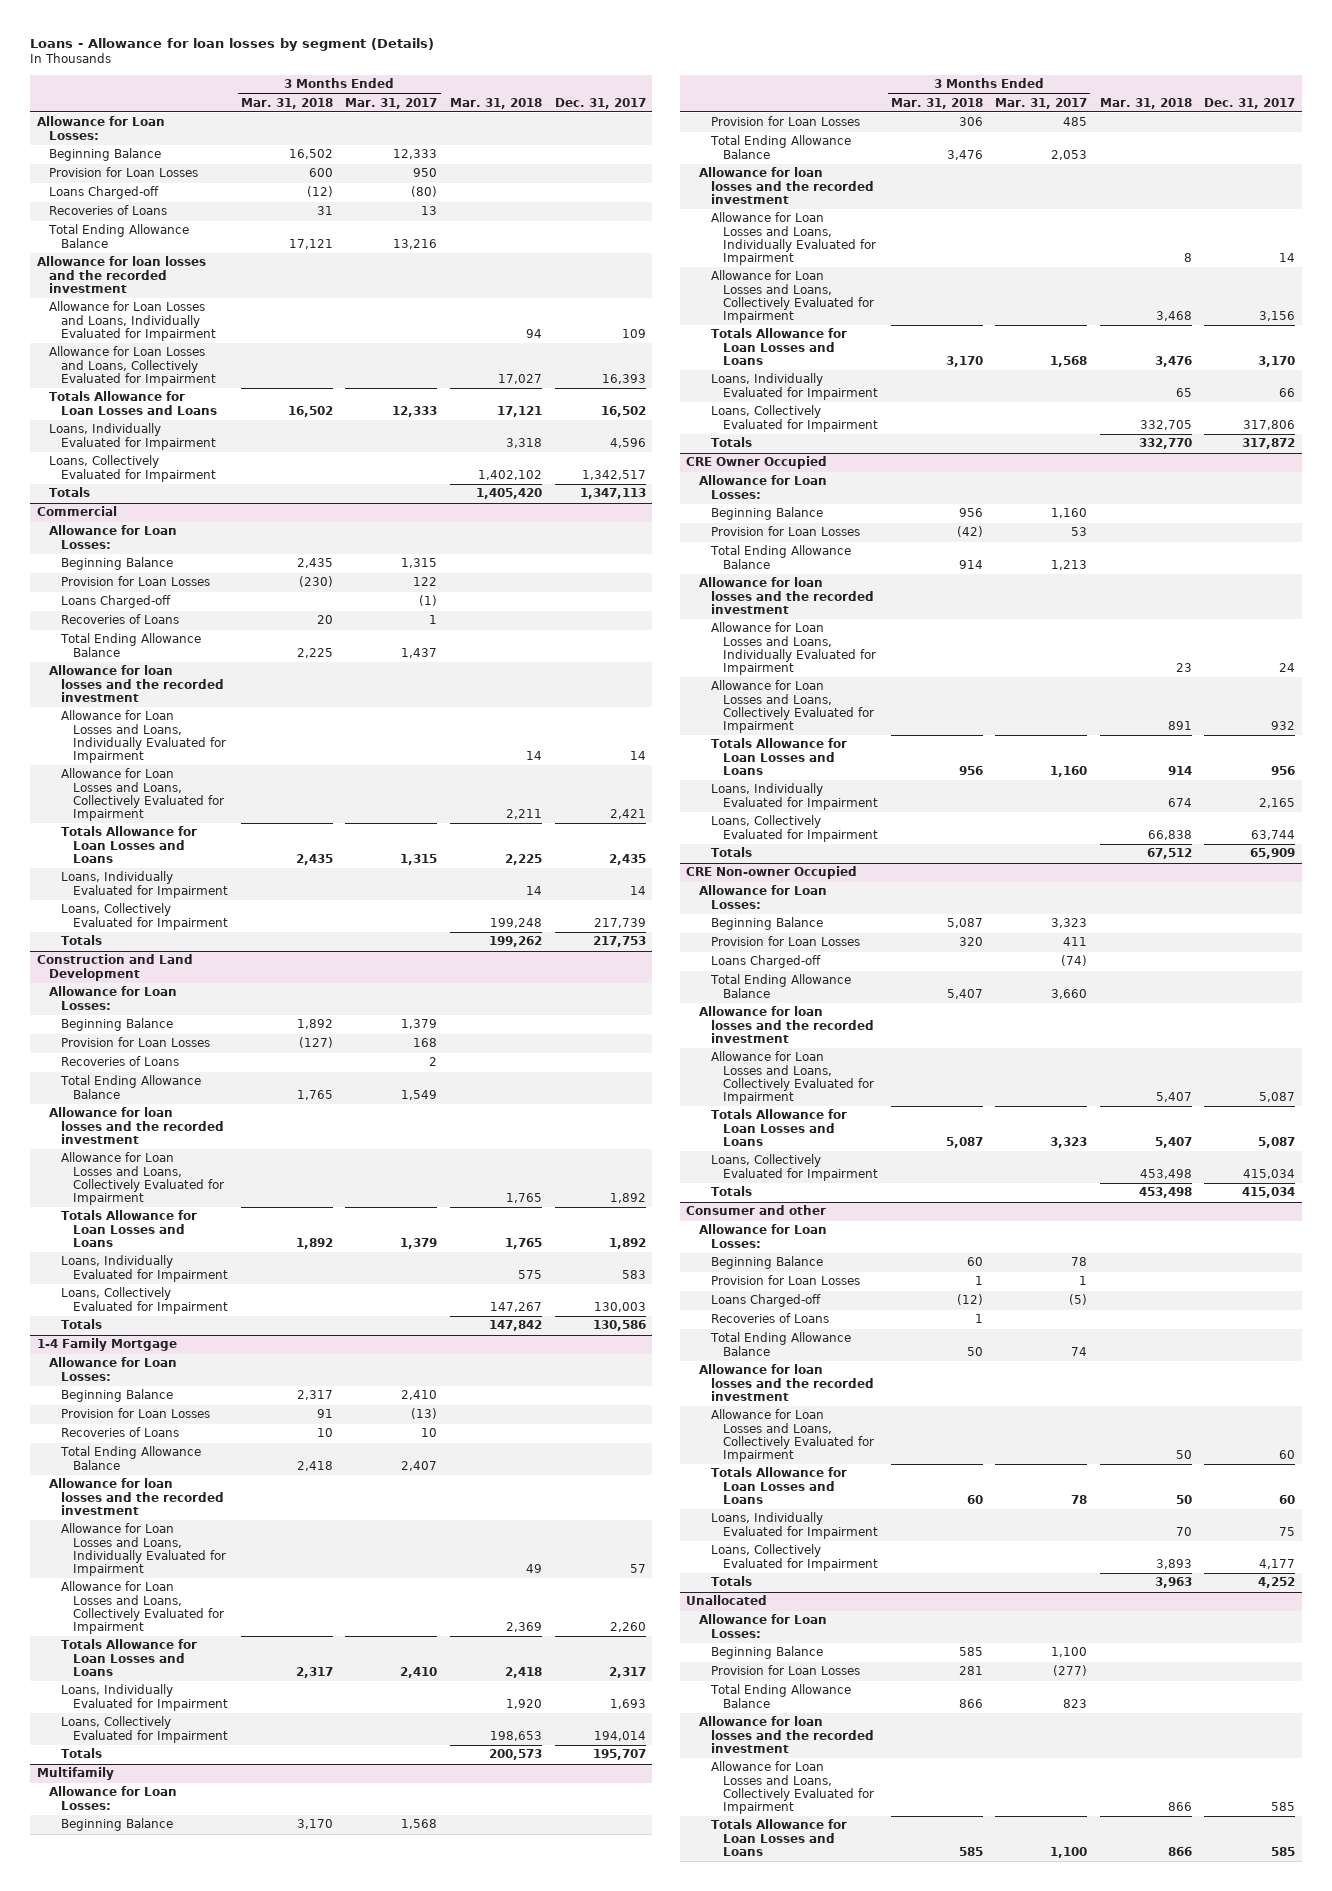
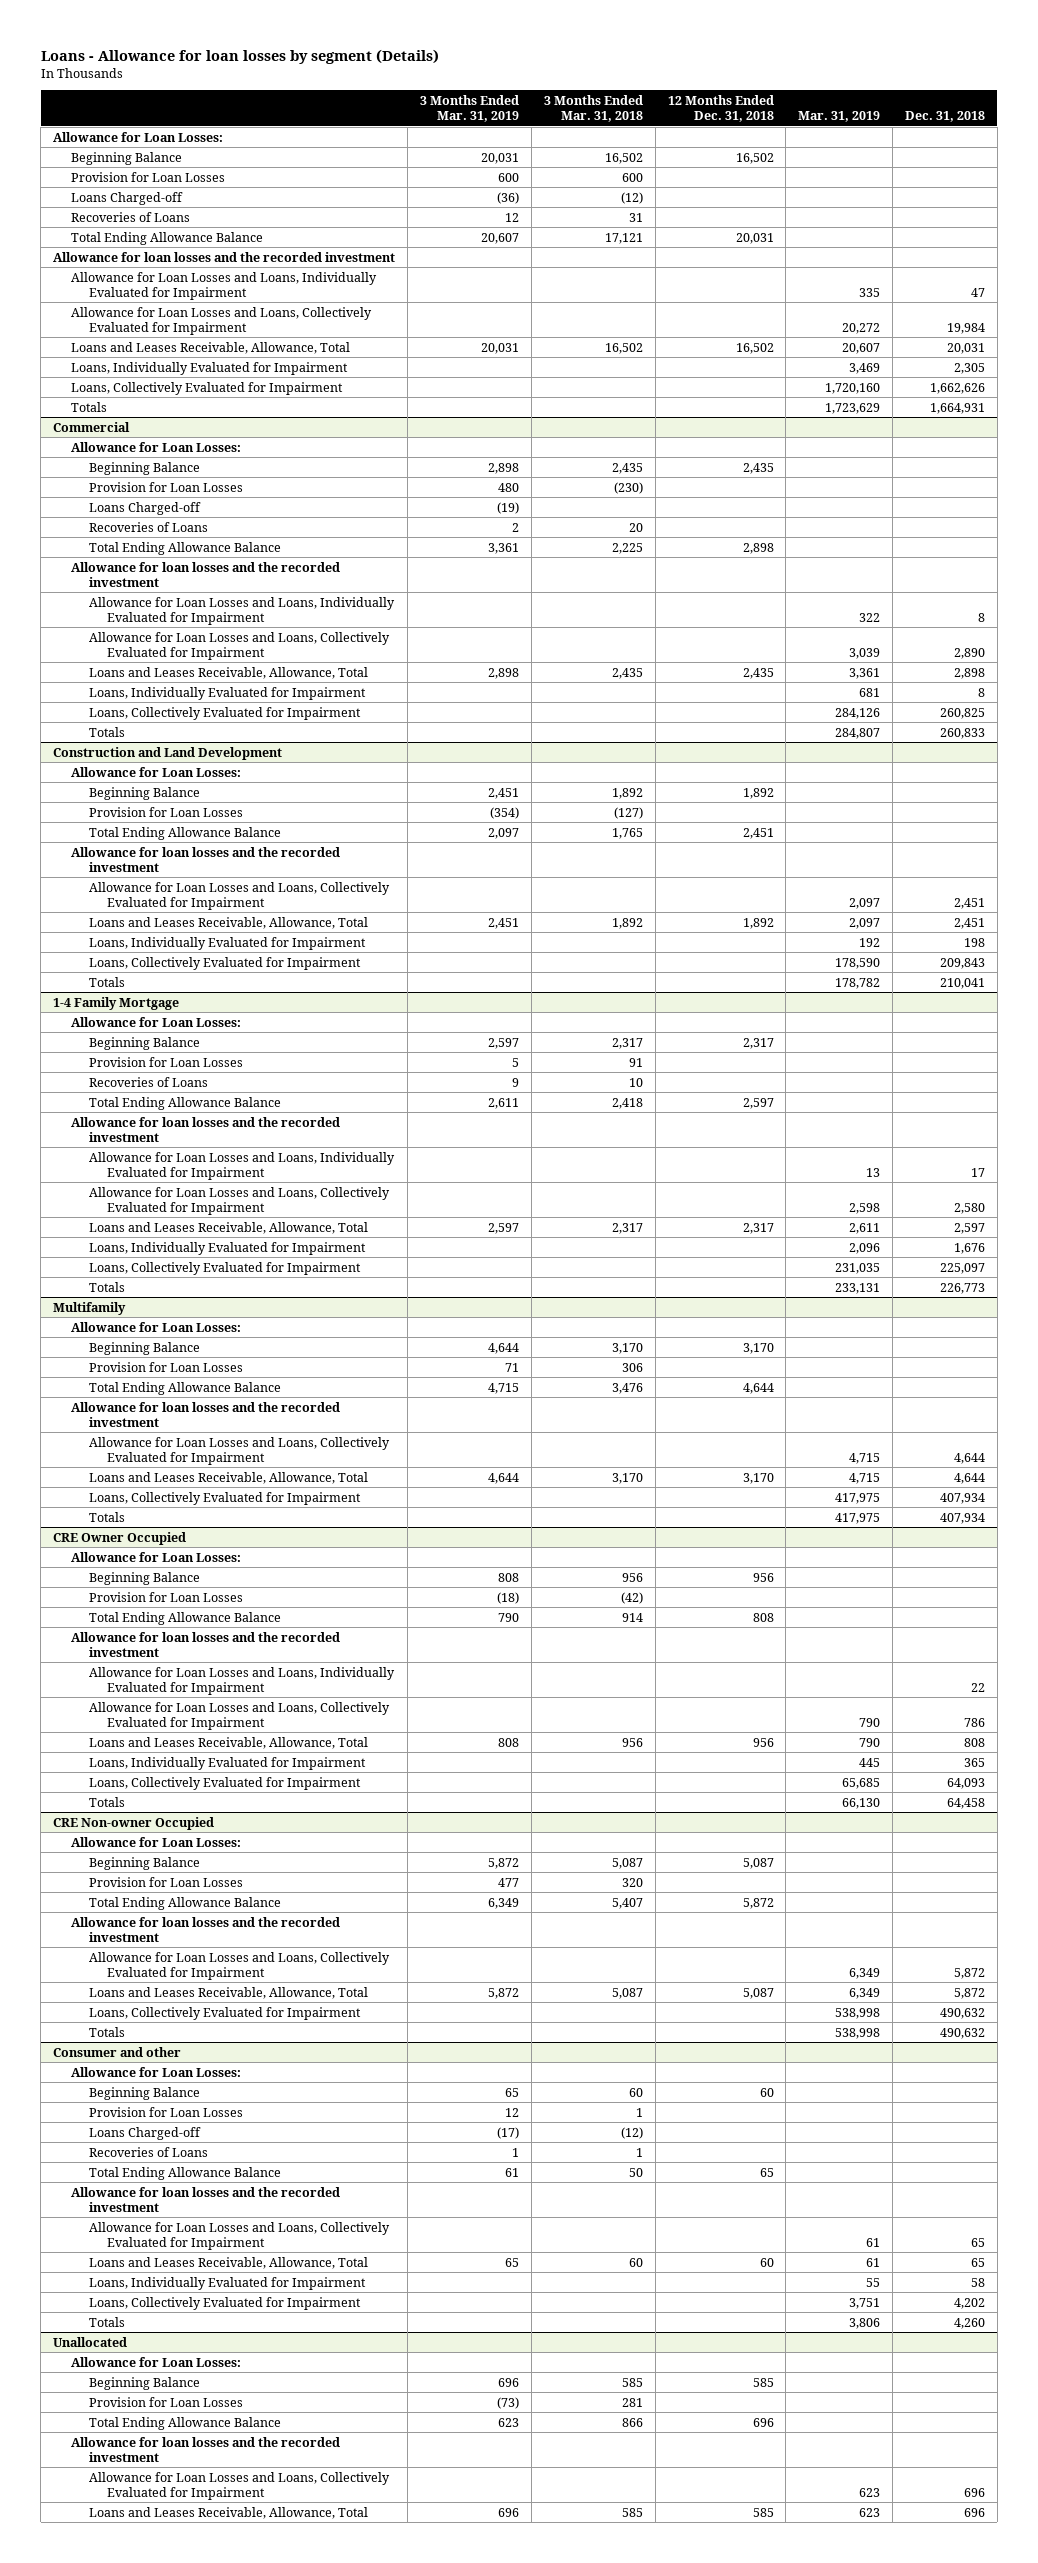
- | 3 Months Ended Mar. 31, 2018 | 3 Months Ended Mar. 31, 2017 | Mar. 31, 2018 | Dec. 31, 2017
+ | 3 Months Ended Mar. 31, 2019 | 3 Months Ended Mar. 31, 2018 | 12 Months Ended Dec. 31, 2018 | Mar. 31, 2019 | Dec. 31, 2018
- Totals Allowance for Loan Losses and Loans | 16,502 | 12,333 | 17,121 | 16,502
+ Loans and Leases Receivable, Allowance, Total | 20,031 | 16,502 | 16,502 | 20,607 | 20,031
@ Commercial
- Totals Allowance for Loan Losses and Loans | 2,435 | 1,315 | 2,225 | 2,435
+ Loans and Leases Receivable, Allowance, Total | 2,898 | 2,435 | 2,435 | 3,361 | 2,898
@ Construction and Land Development
- Recoveries of Loans | | 2 | |
- Totals Allowance for Loan Losses and Loans | 1,892 | 1,379 | 1,765 | 1,892
+ Loans and Leases Receivable, Allowance, Total | 2,451 | 1,892 | 1,892 | 2,097 | 2,451
@ 1-4 Family Mortgage
- Totals Allowance for Loan Losses and Loans | 2,317 | 2,410 | 2,418 | 2,317
+ Loans and Leases Receivable, Allowance, Total | 2,597 | 2,317 | 2,317 | 2,611 | 2,597
@ Multifamily
- Allowance for Loan Losses and Loans, Individually Evaluated for Impairment | | | 8 | 14
- Totals Allowance for Loan Losses and Loans | 3,170 | 1,568 | 3,476 | 3,170
- Loans, Individually Evaluated for Impairment | | | 65 | 66
+ Loans and Leases Receivable, Allowance, Total | 4,644 | 3,170 | 3,170 | 4,715 | 4,644
@ CRE Owner Occupied
- Totals Allowance for Loan Losses and Loans | 956 | 1,160 | 914 | 956
+ Loans and Leases Receivable, Allowance, Total | 808 | 956 | 956 | 790 | 808
@ CRE Non-owner Occupied
- Loans Charged-off | | (74) | |
- Totals Allowance for Loan Losses and Loans | 5,087 | 3,323 | 5,407 | 5,087
+ Loans and Leases Receivable, Allowance, Total | 5,872 | 5,087 | 5,087 | 6,349 | 5,872
@ Consumer and other
- Totals Allowance for Loan Losses and Loans | 60 | 78 | 50 | 60
+ Loans and Leases Receivable, Allowance, Total | 65 | 60 | 60 | 61 | 65
@ Unallocated
- Totals Allowance for Loan Losses and Loans | 585 | 1,100 | 866 | 585
+ Loans and Leases Receivable, Allowance, Total | 696 | 585 | 585 | 623 | 696

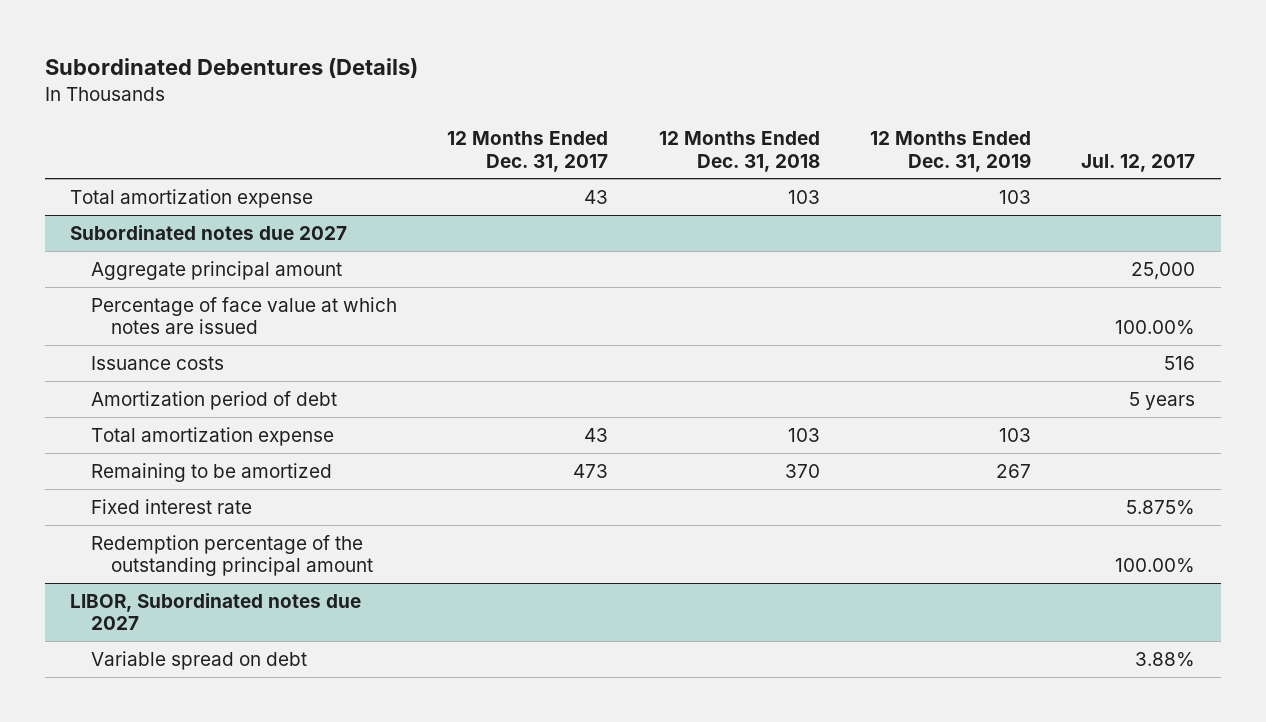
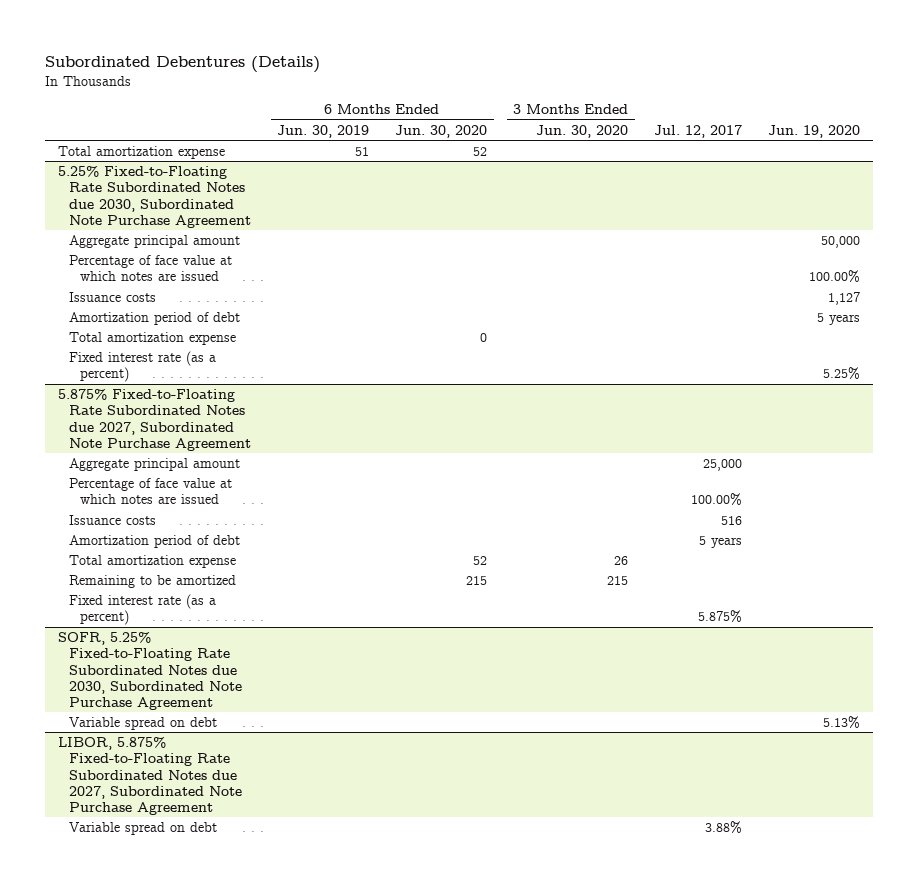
- | 12 Months Ended Dec. 31, 2017 | 12 Months Ended Dec. 31, 2018 | 12 Months Ended Dec. 31, 2019 | Jul. 12, 2017
+ | 6 Months Ended Jun. 30, 2019 | 6 Months Ended Jun. 30, 2020 | 3 Months Ended Jun. 30, 2020 | Jul. 12, 2017 | Jun. 19, 2020
- Subordinated notes due 2027
+ 5.25% Fixed-to-Floating Rate Subordinated Notes due 2030, Subordinated Note Purchase Agreement
+ Aggregate principal amount | | | | | 50,000
+ Percentage of face value at which notes are issued | | | | | 100.00%
+ Issuance costs | | | | | 1,127
+ Amortization period of debt | | | | | 5 years
+ Total amortization expense | | 0 | | |
+ Fixed interest rate (as a percent) | | | | | 5.25%
+ 5.875% Fixed-to-Floating Rate Subordinated Notes due 2027, Subordinated Note Purchase Agreement
- Fixed interest rate | | | | 5.875%
- Redemption percentage of the outstanding principal amount | | | | 100.00%
- LIBOR, Subordinated notes due 2027
+ Fixed interest rate (as a percent) | | | | 5.875% |
+ SOFR, 5.25% Fixed-to-Floating Rate Subordinated Notes due 2030, Subordinated Note Purchase Agreement
+ Variable spread on debt | | | | | 5.13%
+ LIBOR, 5.875% Fixed-to-Floating Rate Subordinated Notes due 2027, Subordinated Note Purchase Agreement

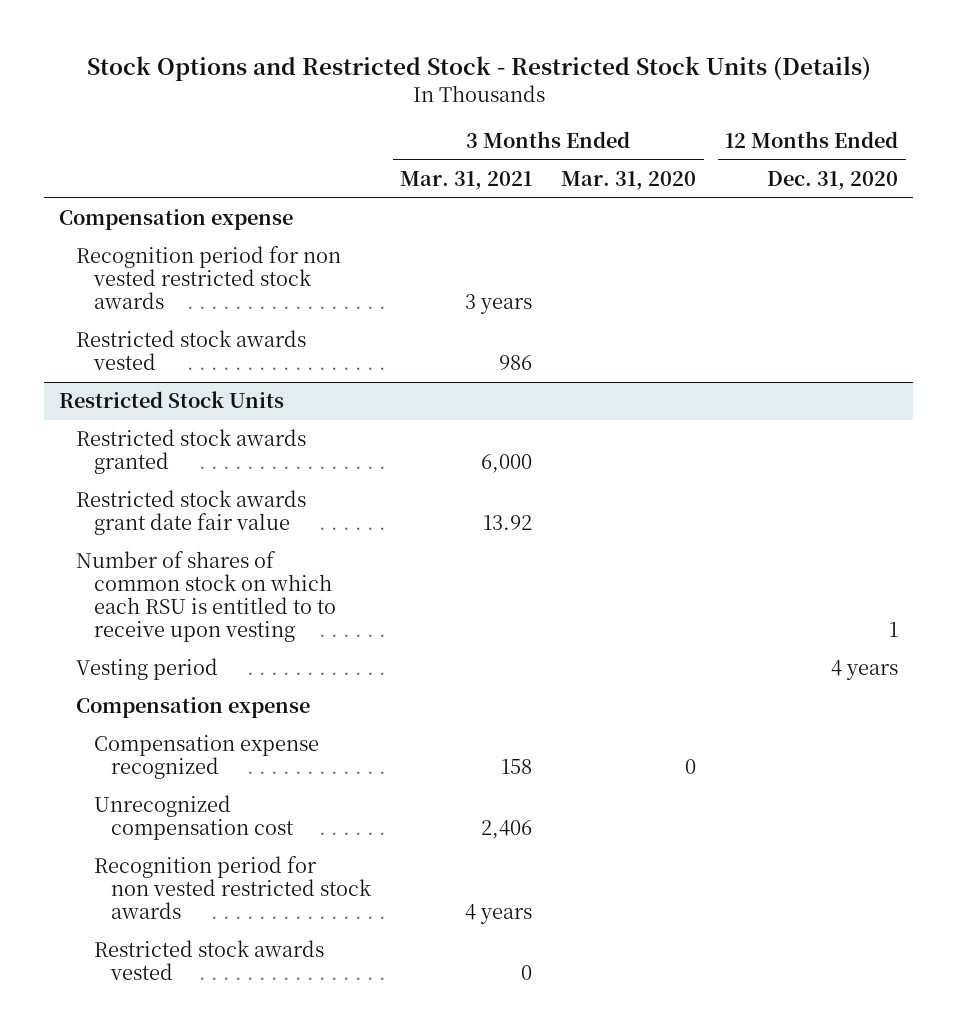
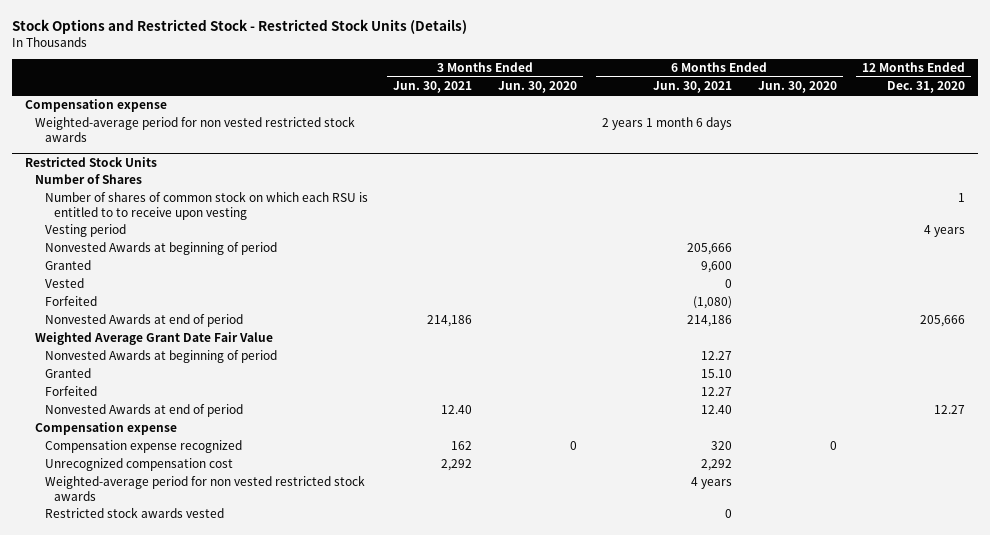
- | 3 Months Ended Mar. 31, 2021 | 3 Months Ended Mar. 31, 2020 | 12 Months Ended Dec. 31, 2020
+ | 3 Months Ended Jun. 30, 2021 | 3 Months Ended Jun. 30, 2020 | 6 Months Ended Jun. 30, 2021 | 6 Months Ended Jun. 30, 2020 | 12 Months Ended Dec. 31, 2020
- Recognition period for non vested restricted stock awards | 3 years | |
- Restricted stock awards vested | 986 | |
+ Weighted-average period for non vested restricted stock awards | | | 2 years 1 month 6 days | |
@ Restricted Stock Units
- Restricted stock awards granted | 6,000 | |
- Restricted stock awards grant date fair value | 13.92 | |
+ Number of Shares
+ Nonvested Awards at beginning of period | | | 205,666 | |
+ Granted | | | 9,600 | |
+ Vested | | | 0 | |
+ Forfeited | | | (1,080) | |
+ Nonvested Awards at end of period | 214,186 | | 214,186 | | 205,666
+ Weighted Average Grant Date Fair Value
+ Nonvested Awards at beginning of period | | | 12.27 | |
+ Granted | | | 15.10 | |
+ Forfeited | | | 12.27 | |
+ Nonvested Awards at end of period | 12.40 | | 12.40 | | 12.27
- Recognition period for non vested restricted stock awards | 4 years | |
+ Weighted-average period for non vested restricted stock awards | | | 4 years | |

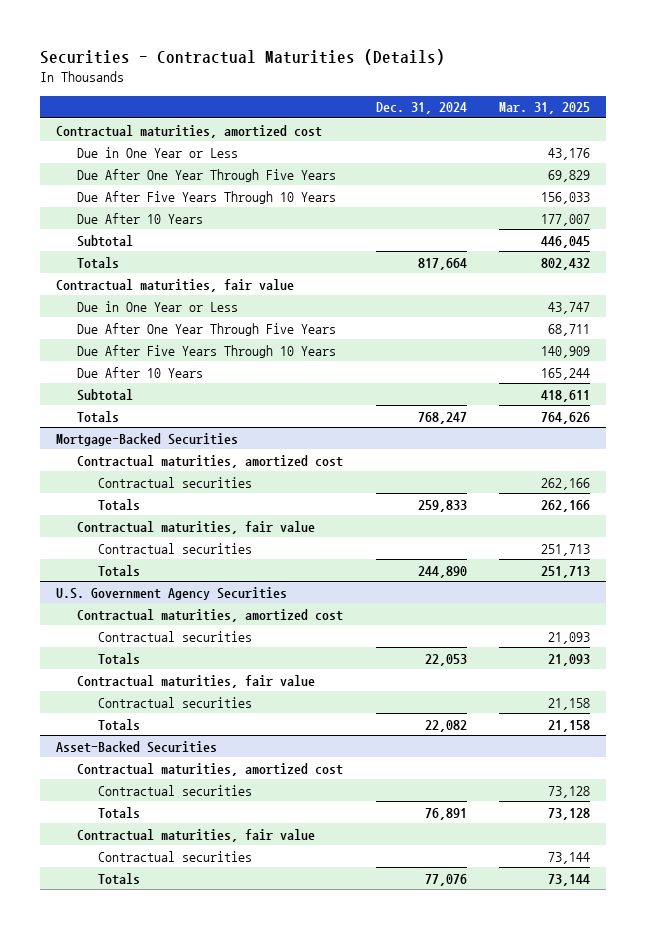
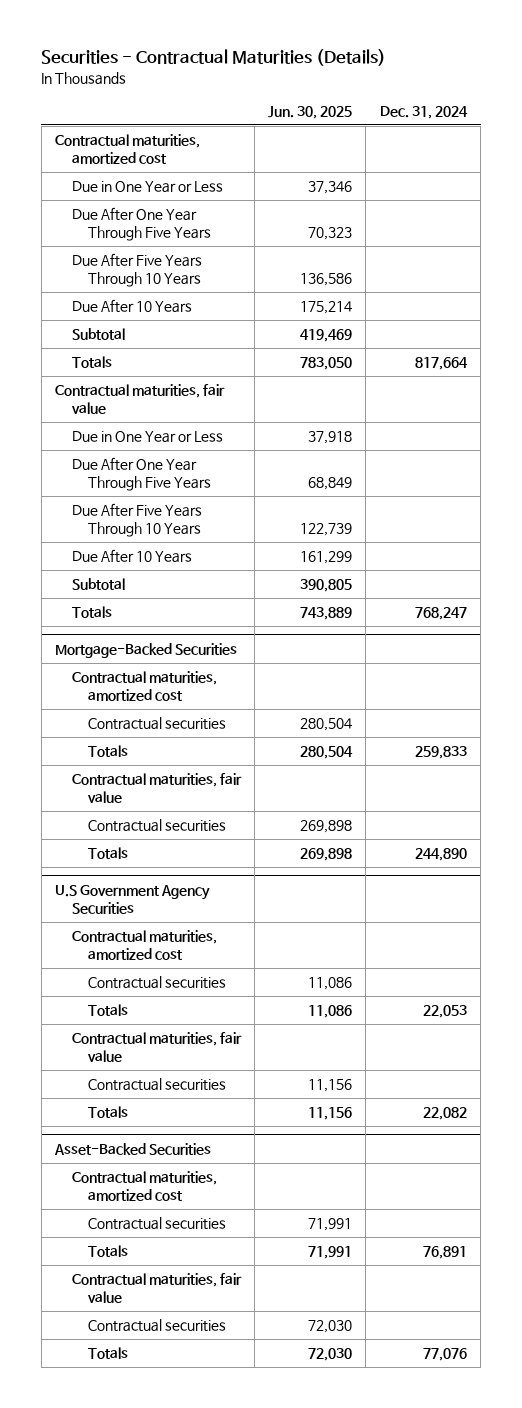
- | Dec. 31, 2024 | Mar. 31, 2025
+ | Jun. 30, 2025 | Dec. 31, 2024
- U.S. Government Agency Securities
+ U.S Government Agency Securities

